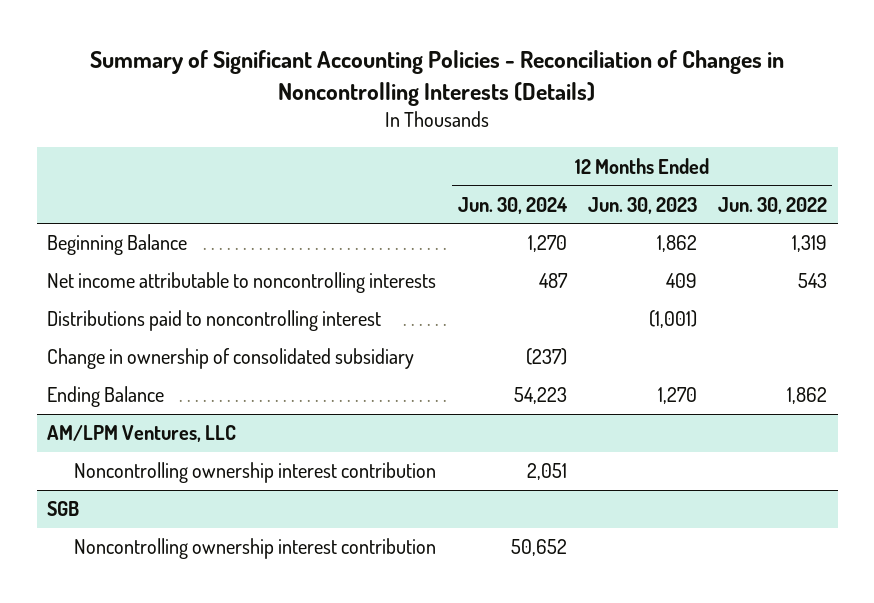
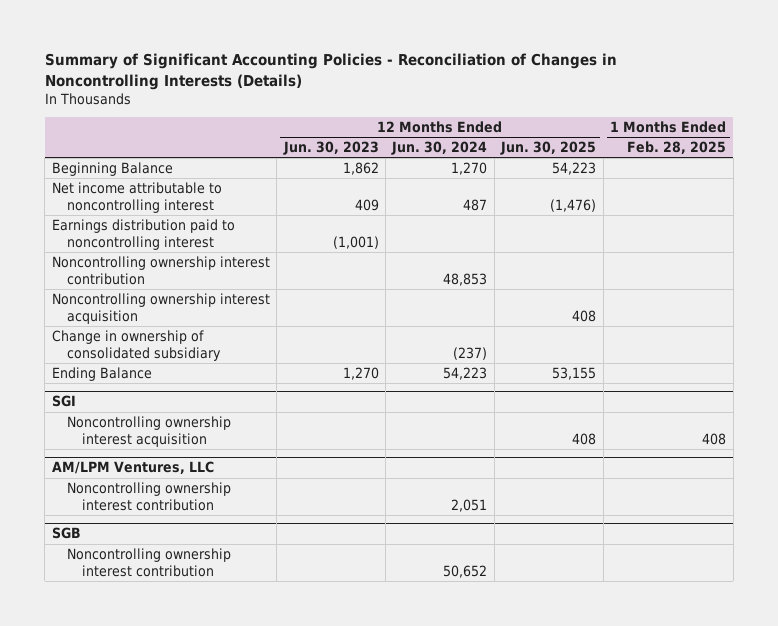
- | 12 Months Ended Jun. 30, 2024 | 12 Months Ended Jun. 30, 2023 | 12 Months Ended Jun. 30, 2022
+ | 12 Months Ended Jun. 30, 2023 | 12 Months Ended Jun. 30, 2024 | 12 Months Ended Jun. 30, 2025 | 1 Months Ended Feb. 28, 2025
- Net income attributable to noncontrolling interests | 487 | 409 | 543
- Distributions paid to noncontrolling interest | | (1,001) |
+ Net income attributable to noncontrolling interest | 409 | 487 | (1,476) |
+ Earnings distribution paid to noncontrolling interest | (1,001) | | |
+ Noncontrolling ownership interest contribution | | 48,853 | |
+ Noncontrolling ownership interest acquisition | | | 408 |
+ SGI
+ Noncontrolling ownership interest acquisition | | | 408 | 408

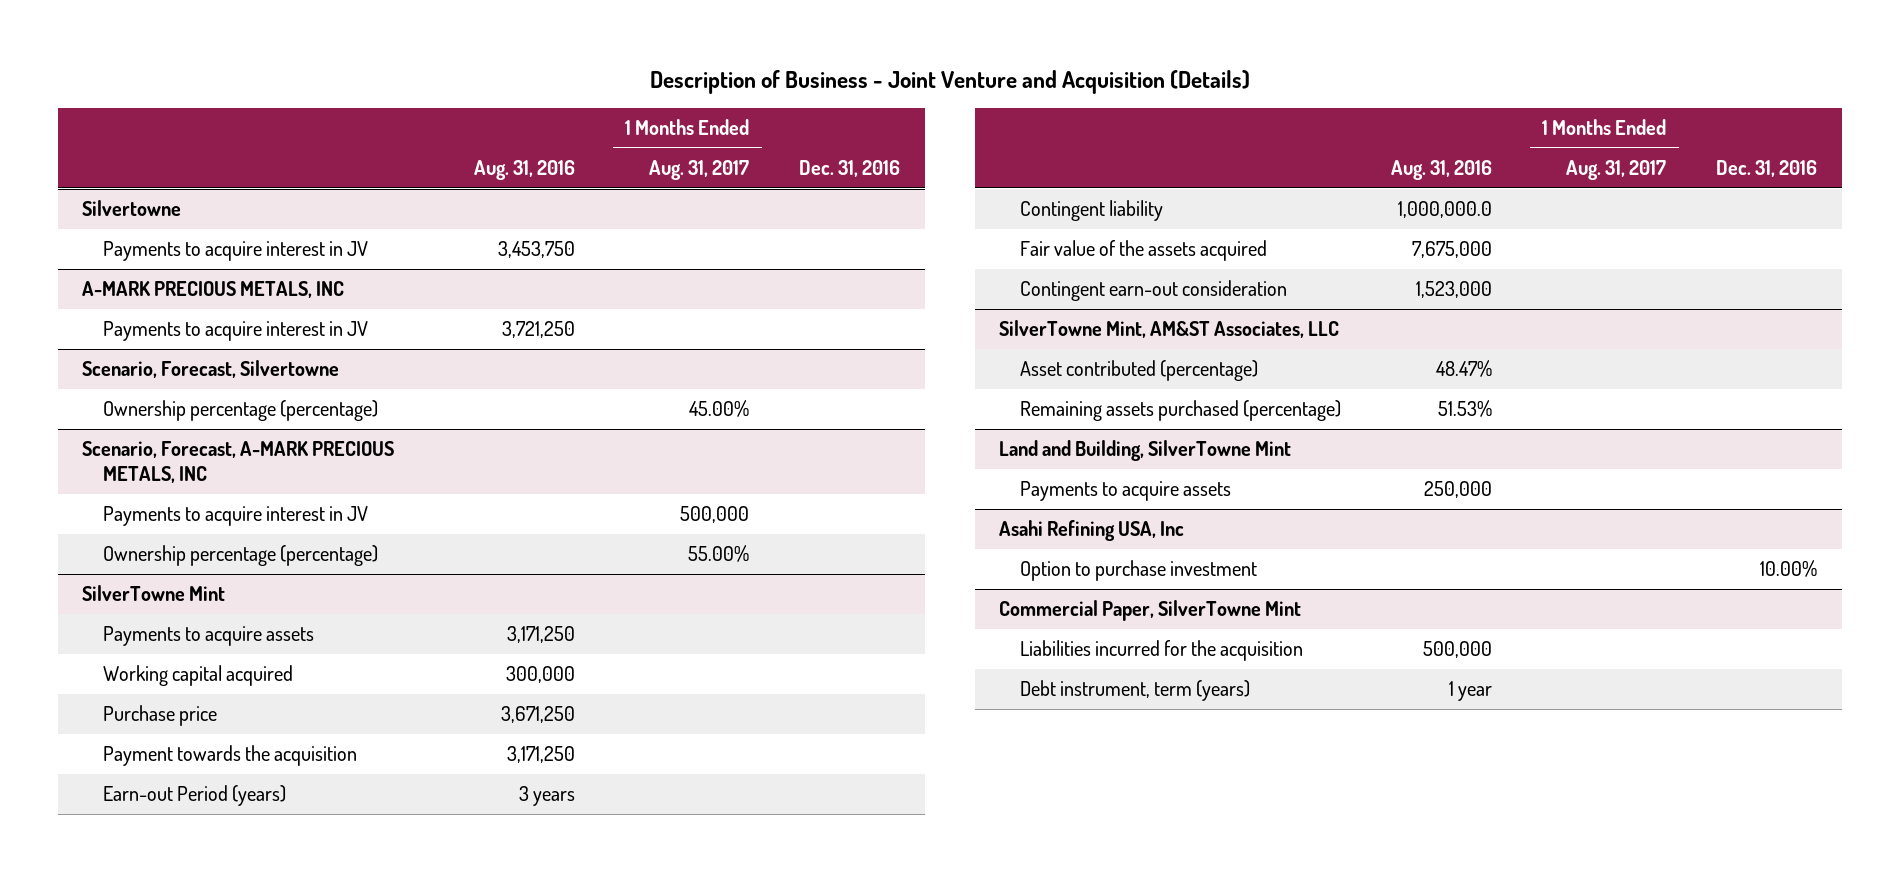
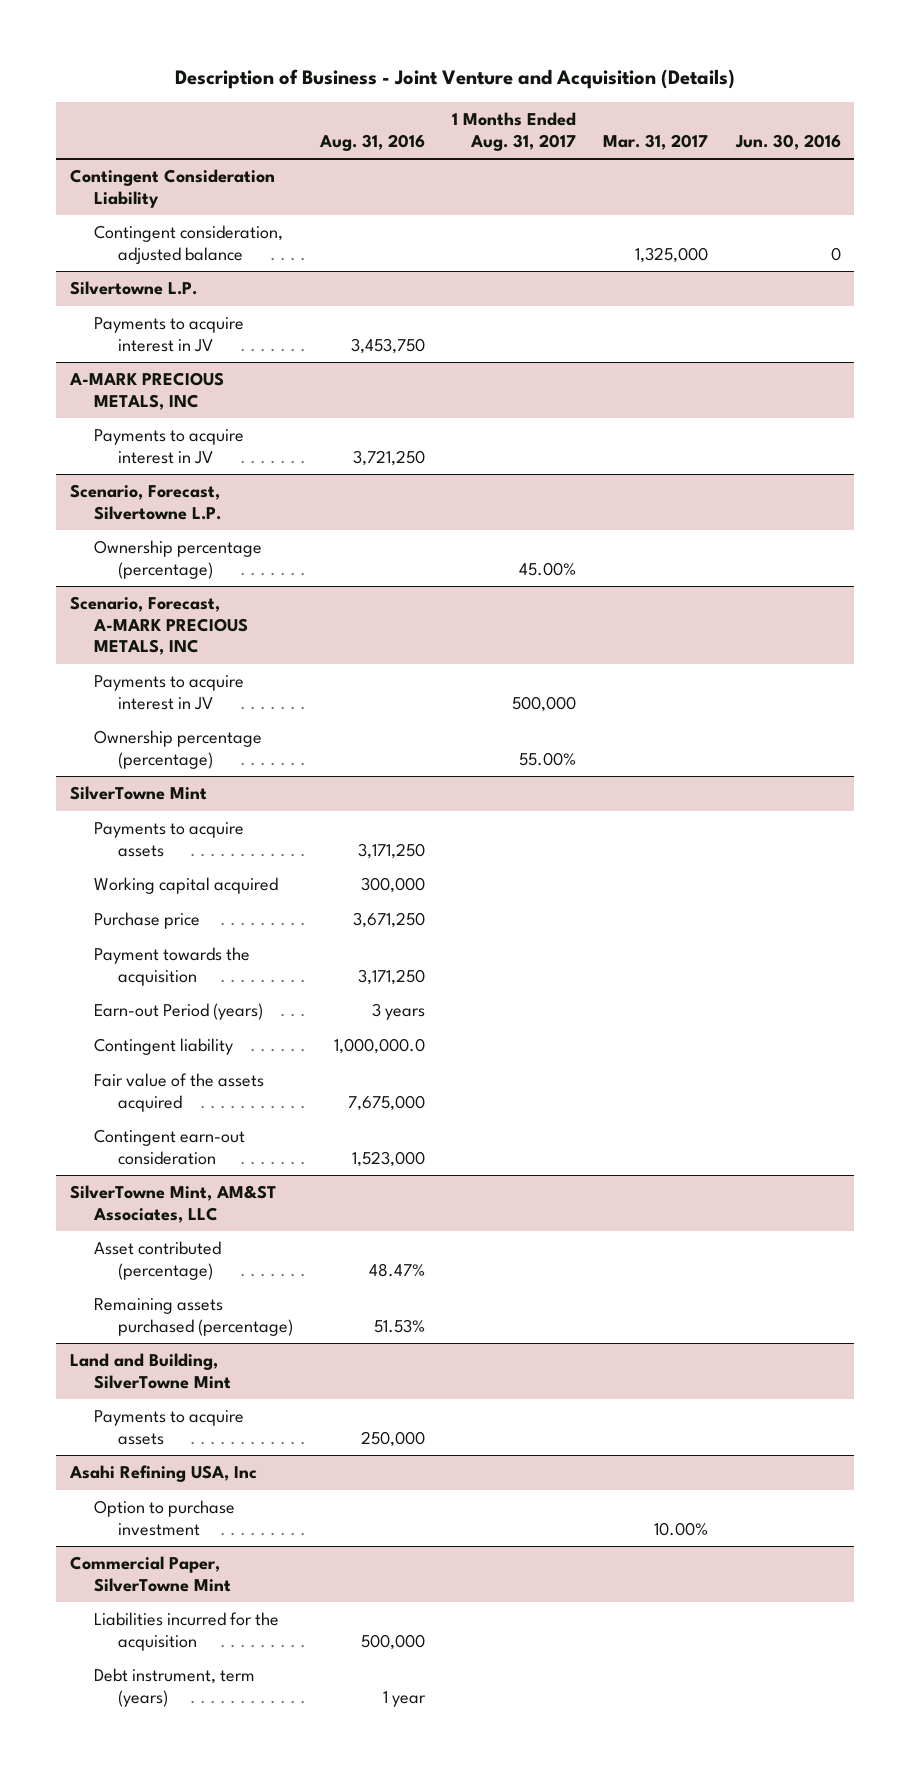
- | Aug. 31, 2016 | 1 Months Ended Aug. 31, 2017 | Dec. 31, 2016
+ | Aug. 31, 2016 | 1 Months Ended Aug. 31, 2017 | Mar. 31, 2017 | Jun. 30, 2016
- Silvertowne
+ Contingent Consideration Liability
+ Contingent consideration, adjusted balance | | | 1,325,000 | 0
+ Silvertowne L.P.
- Scenario, Forecast, Silvertowne
+ Scenario, Forecast, Silvertowne L.P.

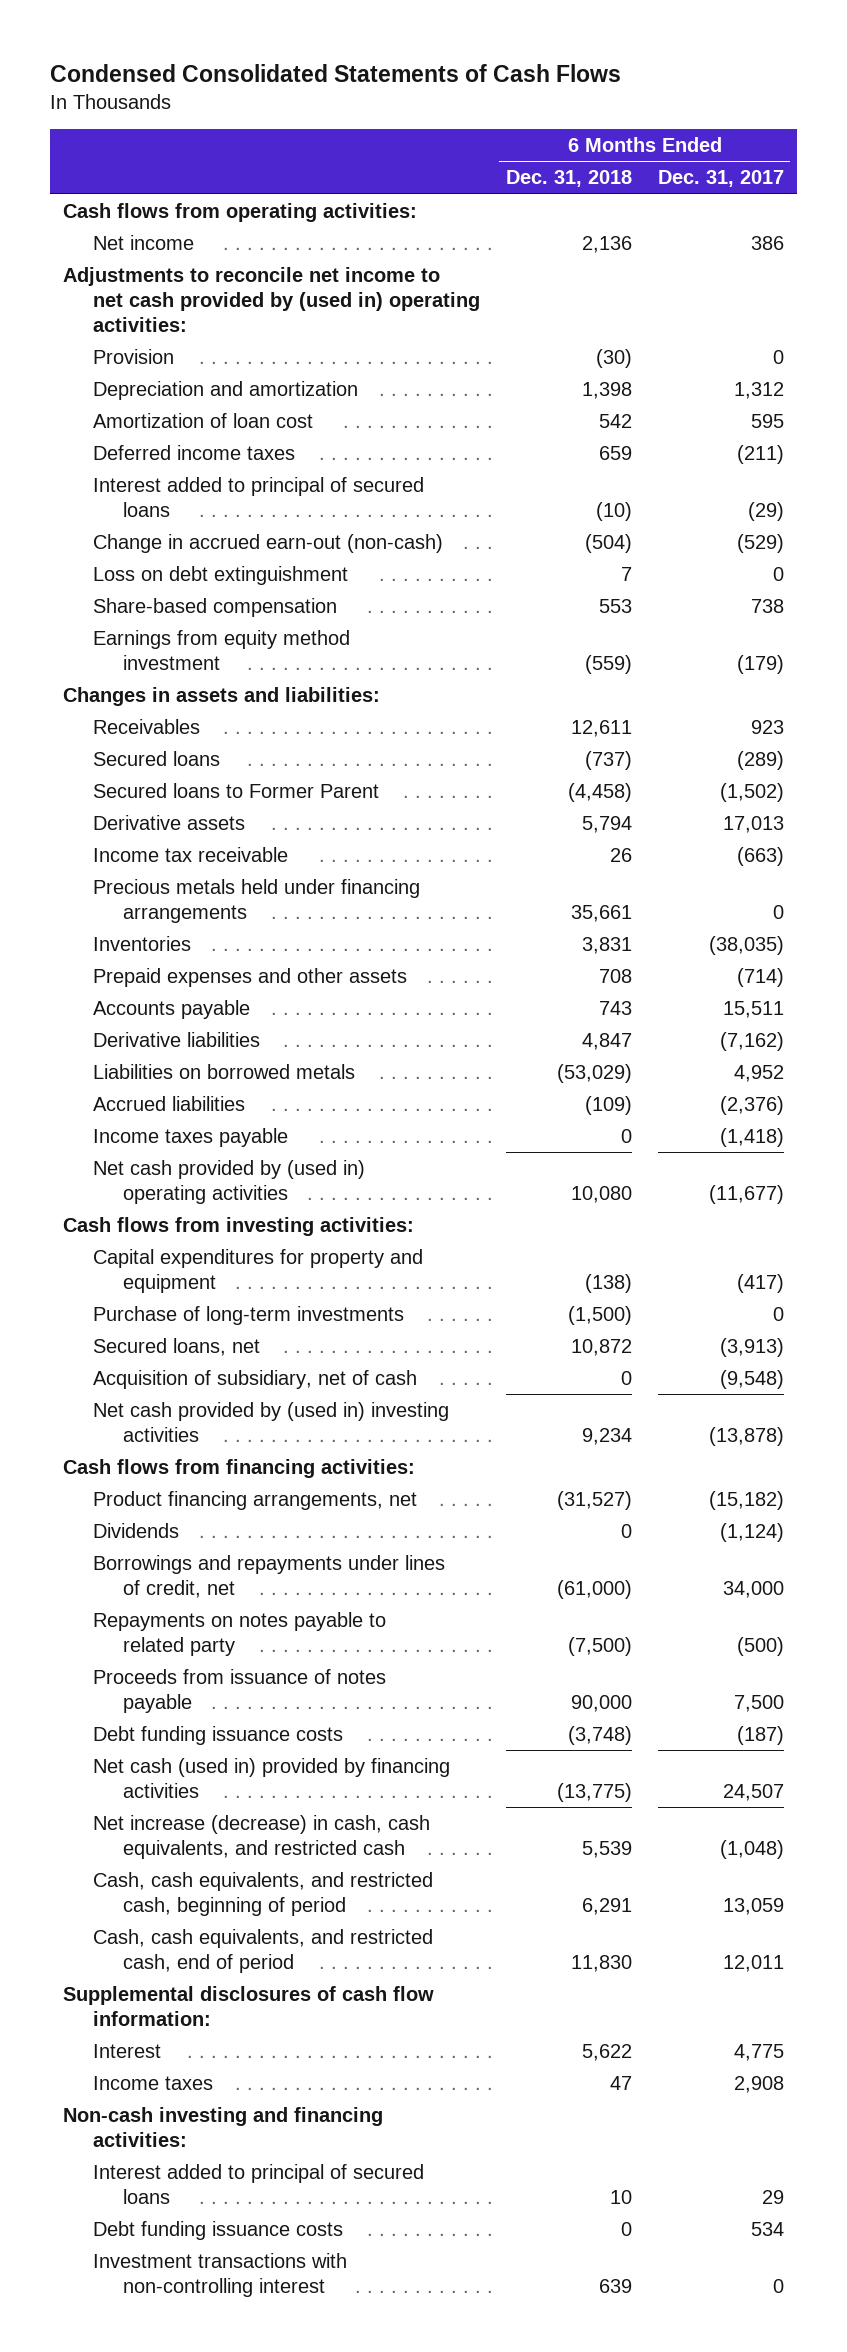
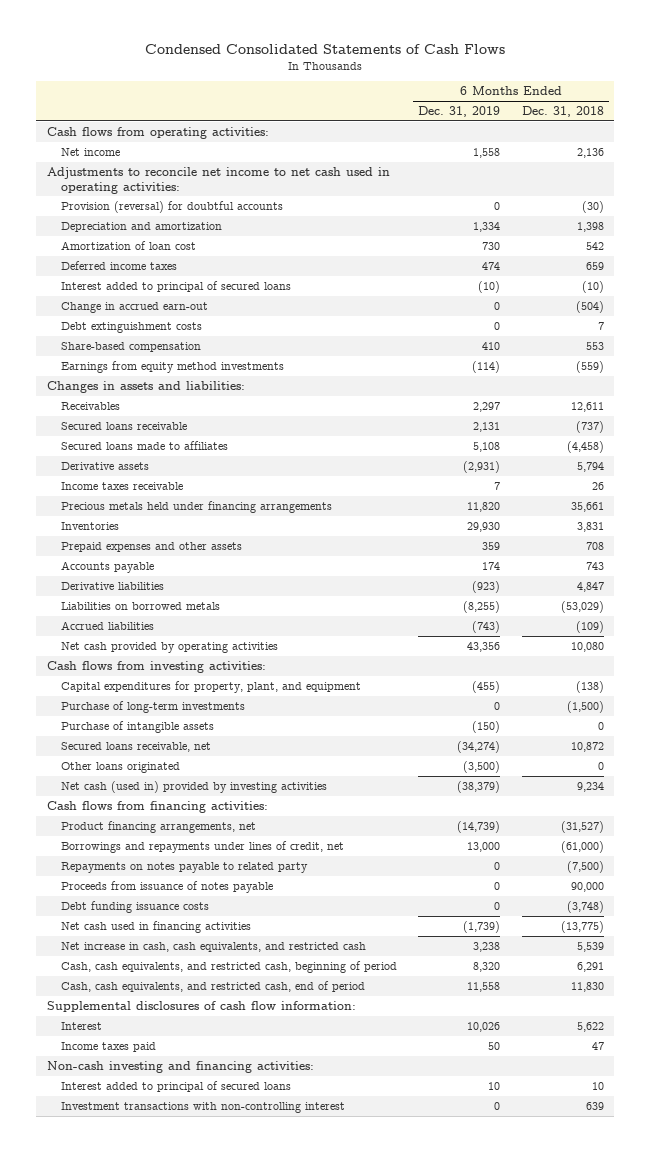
- | 6 Months Ended Dec. 31, 2018 | 6 Months Ended Dec. 31, 2017
+ | 6 Months Ended Dec. 31, 2019 | 6 Months Ended Dec. 31, 2018
- Adjustments to reconcile net income to net cash provided by (used in) operating activities:
- Provision | (30) | 0
+ Adjustments to reconcile net income to net cash used in operating activities:
+ Provision (reversal) for doubtful accounts | 0 | (30)
- Change in accrued earn-out (non-cash) | (504) | (529)
- Loss on debt extinguishment | 7 | 0
+ Change in accrued earn-out | 0 | (504)
+ Debt extinguishment costs | 0 | 7
- Earnings from equity method investment | (559) | (179)
+ Earnings from equity method investments | (114) | (559)
- Secured loans | (737) | (289)
- Secured loans to Former Parent | (4,458) | (1,502)
+ Secured loans receivable | 2,131 | (737)
+ Secured loans made to affiliates | 5,108 | (4,458)
- Income tax receivable | 26 | (663)
+ Income taxes receivable | 7 | 26
- Income taxes payable | 0 | (1,418)
- Net cash provided by (used in) operating activities | 10,080 | (11,677)
+ Net cash provided by operating activities | 43,356 | 10,080
- Capital expenditures for property and equipment | (138) | (417)
+ Capital expenditures for property, plant, and equipment | (455) | (138)
- Secured loans, net | 10,872 | (3,913)
- Acquisition of subsidiary, net of cash | 0 | (9,548)
- Net cash provided by (used in) investing activities | 9,234 | (13,878)
+ Purchase of intangible assets | (150) | 0
+ Secured loans receivable, net | (34,274) | 10,872
+ Other loans originated | (3,500) | 0
+ Net cash (used in) provided by investing activities | (38,379) | 9,234
- Dividends | 0 | (1,124)
- Net cash (used in) provided by financing activities | (13,775) | 24,507
- Net increase (decrease) in cash, cash equivalents, and restricted cash | 5,539 | (1,048)
+ Net cash used in financing activities | (1,739) | (13,775)
+ Net increase in cash, cash equivalents, and restricted cash | 3,238 | 5,539
- Income taxes | 47 | 2,908
+ Income taxes paid | 50 | 47
- Debt funding issuance costs | 0 | 534

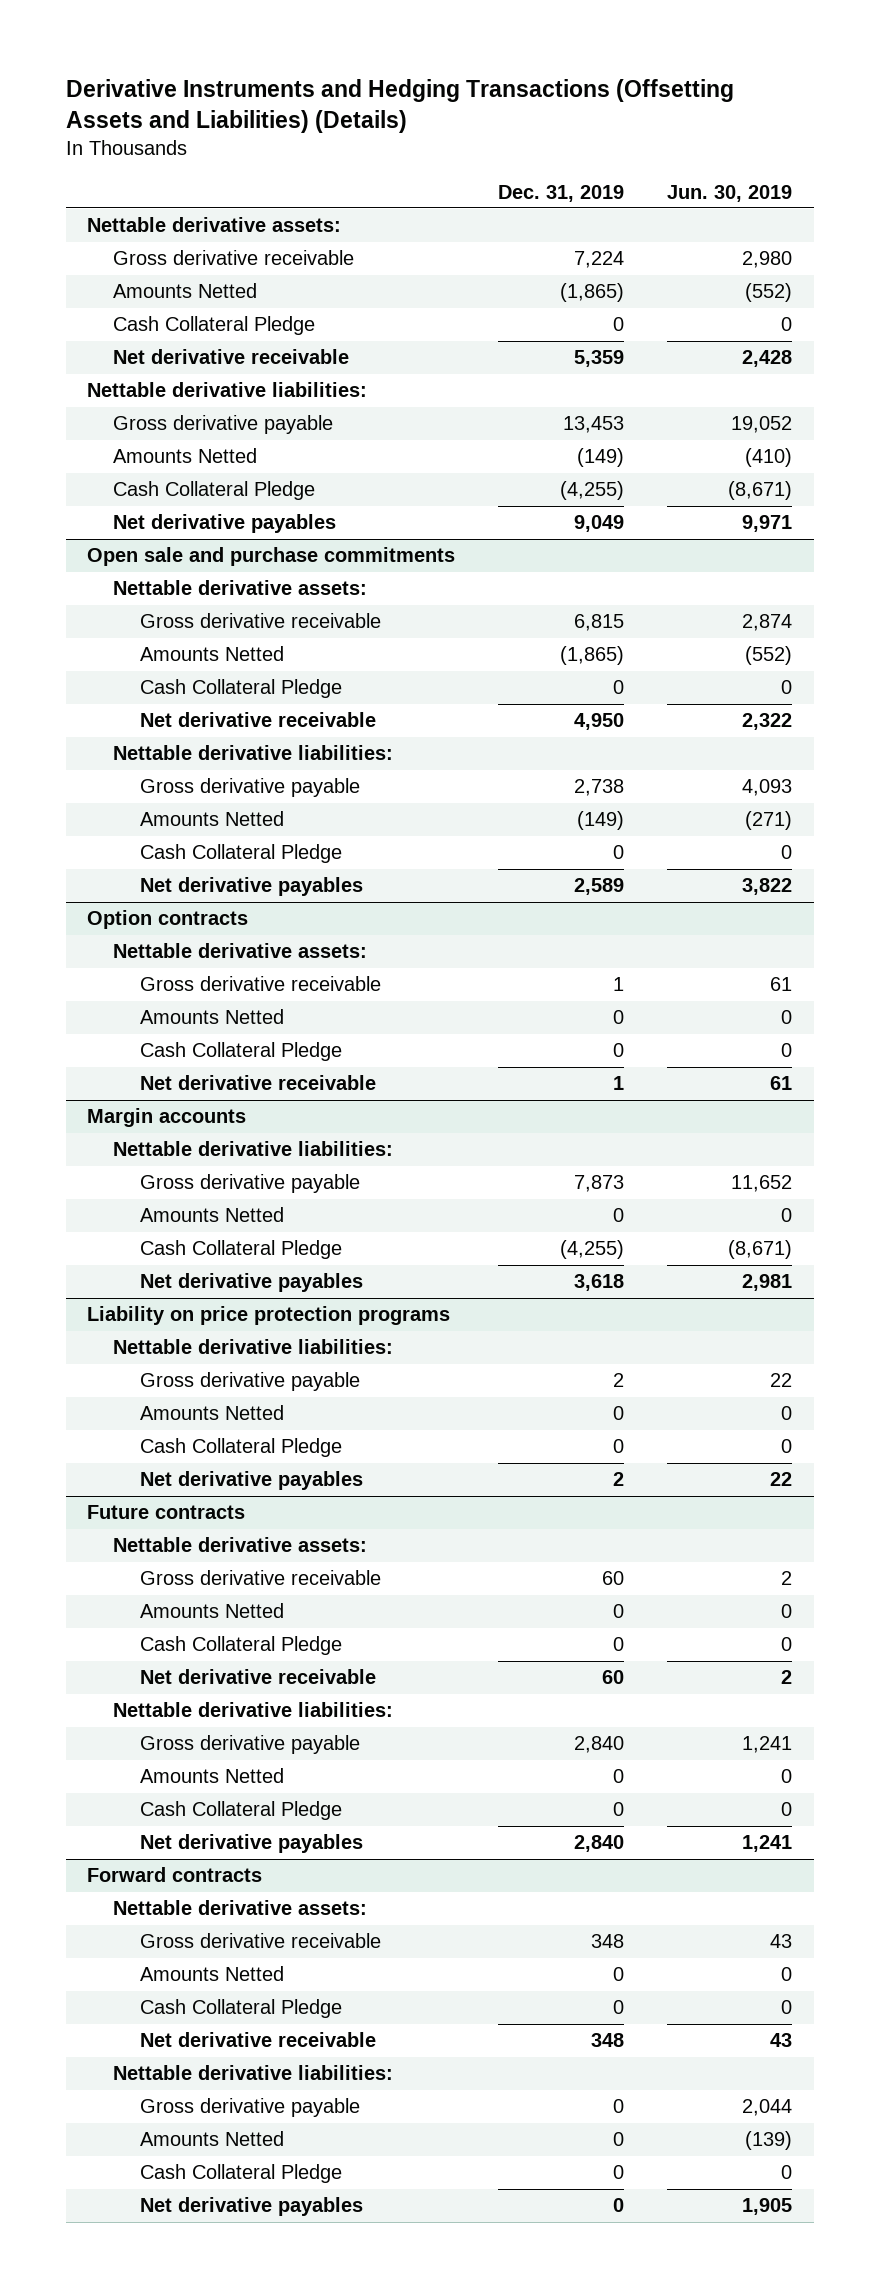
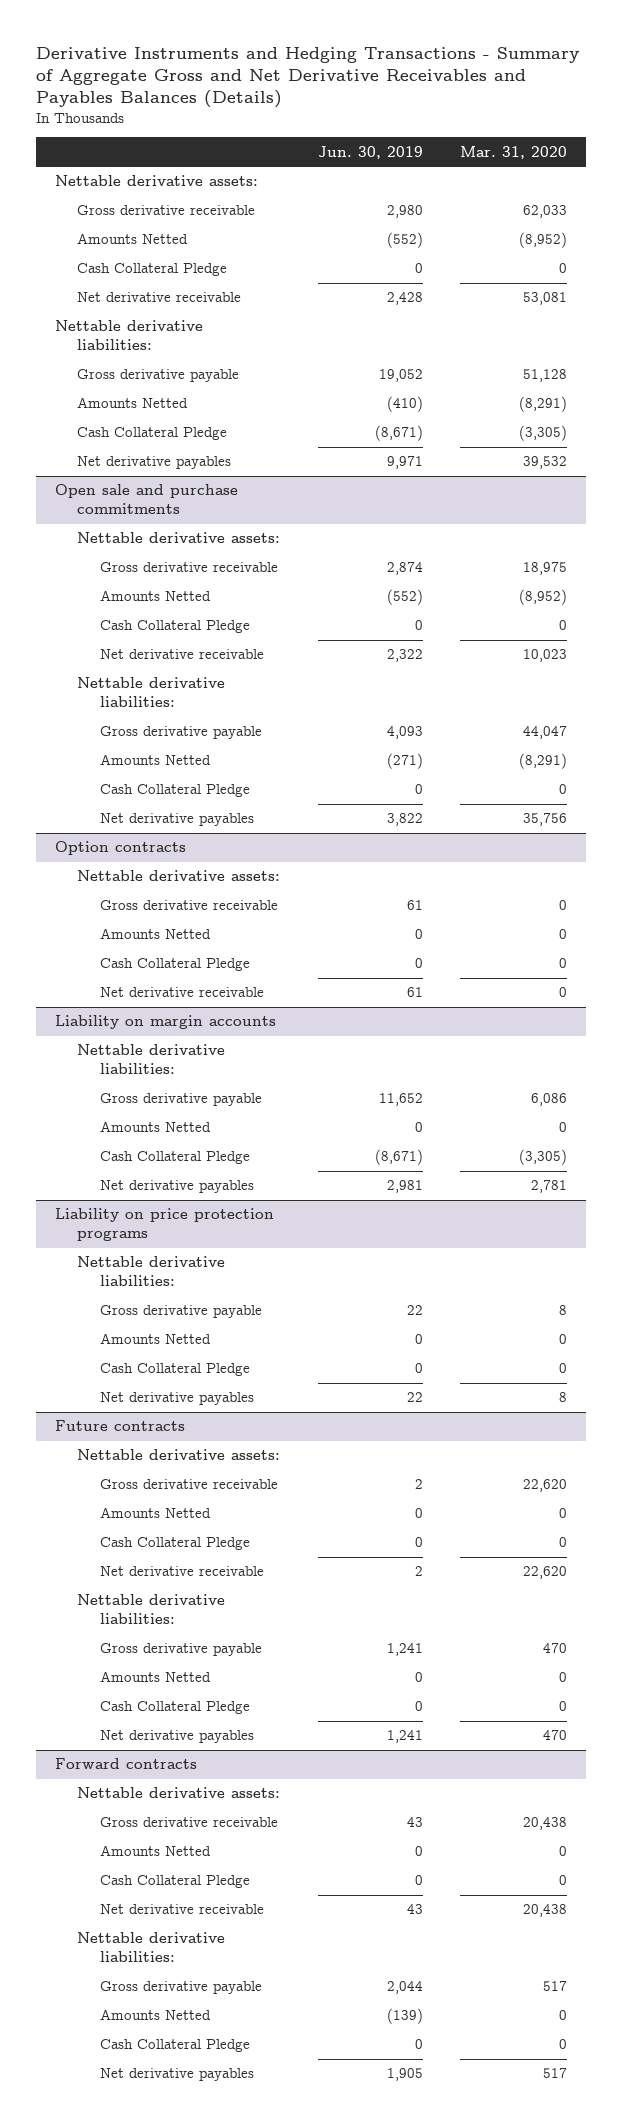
- Derivative Instruments and Hedging Transactions (Offsetting Assets and Liabilities) (Details)
+ Derivative Instruments and Hedging Transactions - Summary of Aggregate Gross and Net Derivative Receivables and Payables Balances (Details)
- | Dec. 31, 2019 | Jun. 30, 2019
+ | Jun. 30, 2019 | Mar. 31, 2020
- Margin accounts
+ Liability on margin accounts

